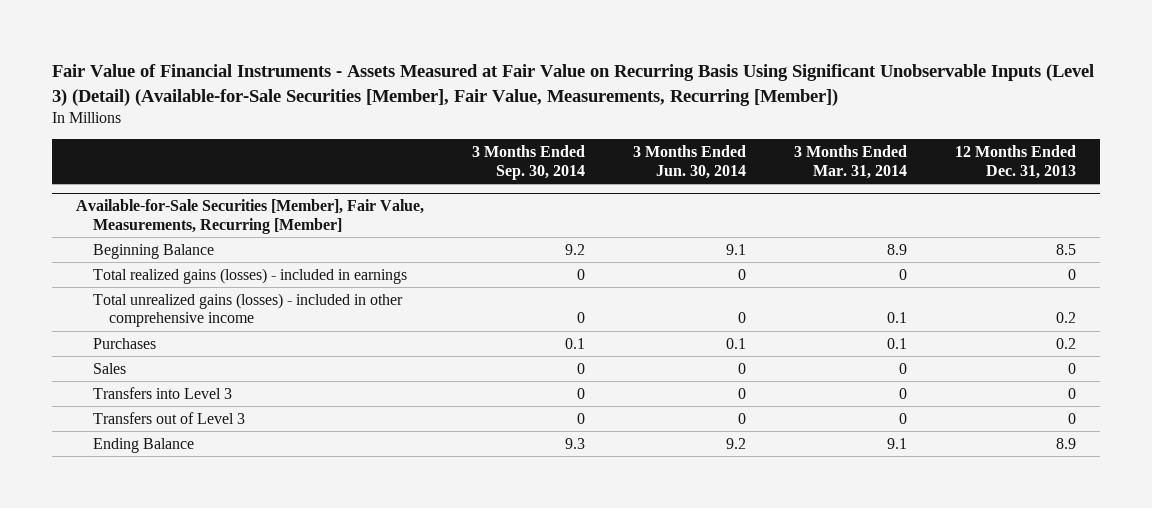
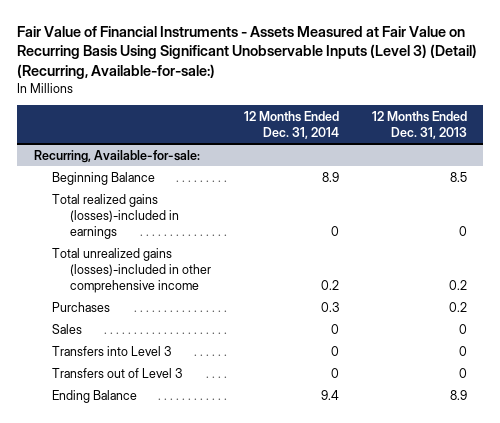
- Fair Value of Financial Instruments - Assets Measured at Fair Value on Recurring Basis Using Significant Unobservable Inputs (Level 3) (Detail) (Available-for-Sale Securities [Member], Fair Value, Measurements, Recurring [Member])
+ Fair Value of Financial Instruments - Assets Measured at Fair Value on Recurring Basis Using Significant Unobservable Inputs (Level 3) (Detail) (Recurring, Available-for-sale:)
- | 3 Months Ended Sep. 30, 2014 | 3 Months Ended Jun. 30, 2014 | 3 Months Ended Mar. 31, 2014 | 12 Months Ended Dec. 31, 2013
+ | 12 Months Ended Dec. 31, 2014 | 12 Months Ended Dec. 31, 2013
- Available-for-Sale Securities [Member], Fair Value, Measurements, Recurring [Member]
+ Recurring, Available-for-sale:
- Total realized gains (losses) - included in earnings | 0 | 0 | 0 | 0
- Total unrealized gains (losses) - included in other comprehensive income | 0 | 0 | 0.1 | 0.2
+ Total realized gains (losses)-included in earnings | 0 | 0
+ Total unrealized gains (losses)-included in other comprehensive income | 0.2 | 0.2

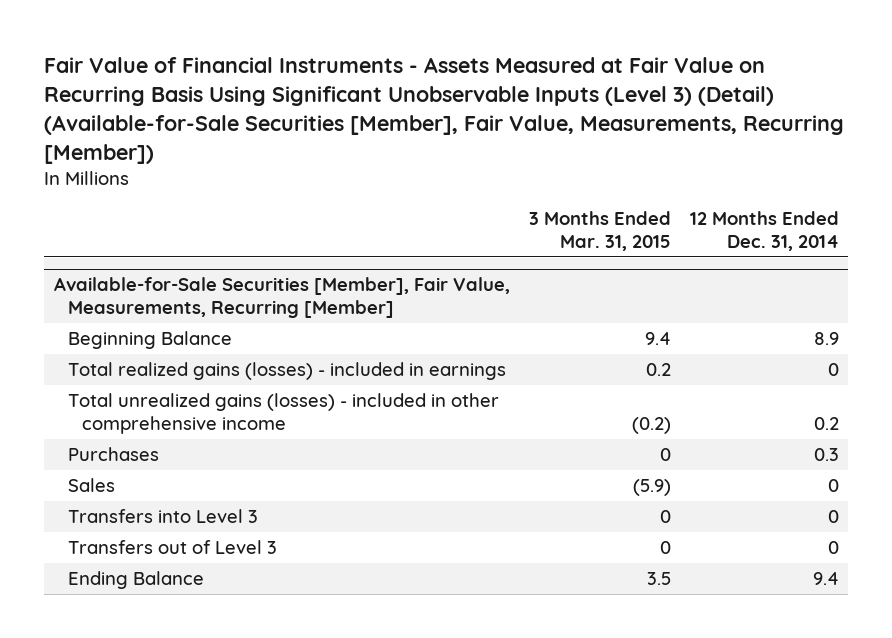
- Fair Value of Financial Instruments - Assets Measured at Fair Value on Recurring Basis Using Significant Unobservable Inputs (Level 3) (Detail) (Recurring, Available-for-sale:)
+ Fair Value of Financial Instruments - Assets Measured at Fair Value on Recurring Basis Using Significant Unobservable Inputs (Level 3) (Detail) (Available-for-Sale Securities [Member], Fair Value, Measurements, Recurring [Member])
- | 12 Months Ended Dec. 31, 2014 | 12 Months Ended Dec. 31, 2013
+ | 3 Months Ended Mar. 31, 2015 | 12 Months Ended Dec. 31, 2014
- Recurring, Available-for-sale:
+ Available-for-Sale Securities [Member], Fair Value, Measurements, Recurring [Member]
- Total realized gains (losses)-included in earnings | 0 | 0
- Total unrealized gains (losses)-included in other comprehensive income | 0.2 | 0.2
+ Total realized gains (losses) - included in earnings | 0.2 | 0
+ Total unrealized gains (losses) - included in other comprehensive income | (0.2) | 0.2

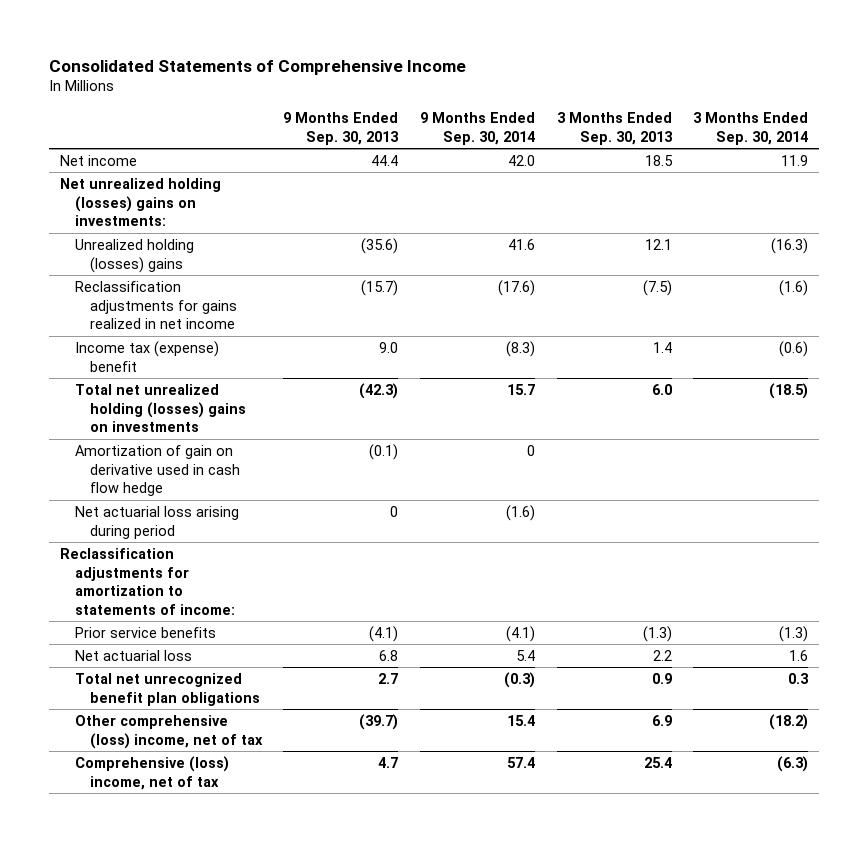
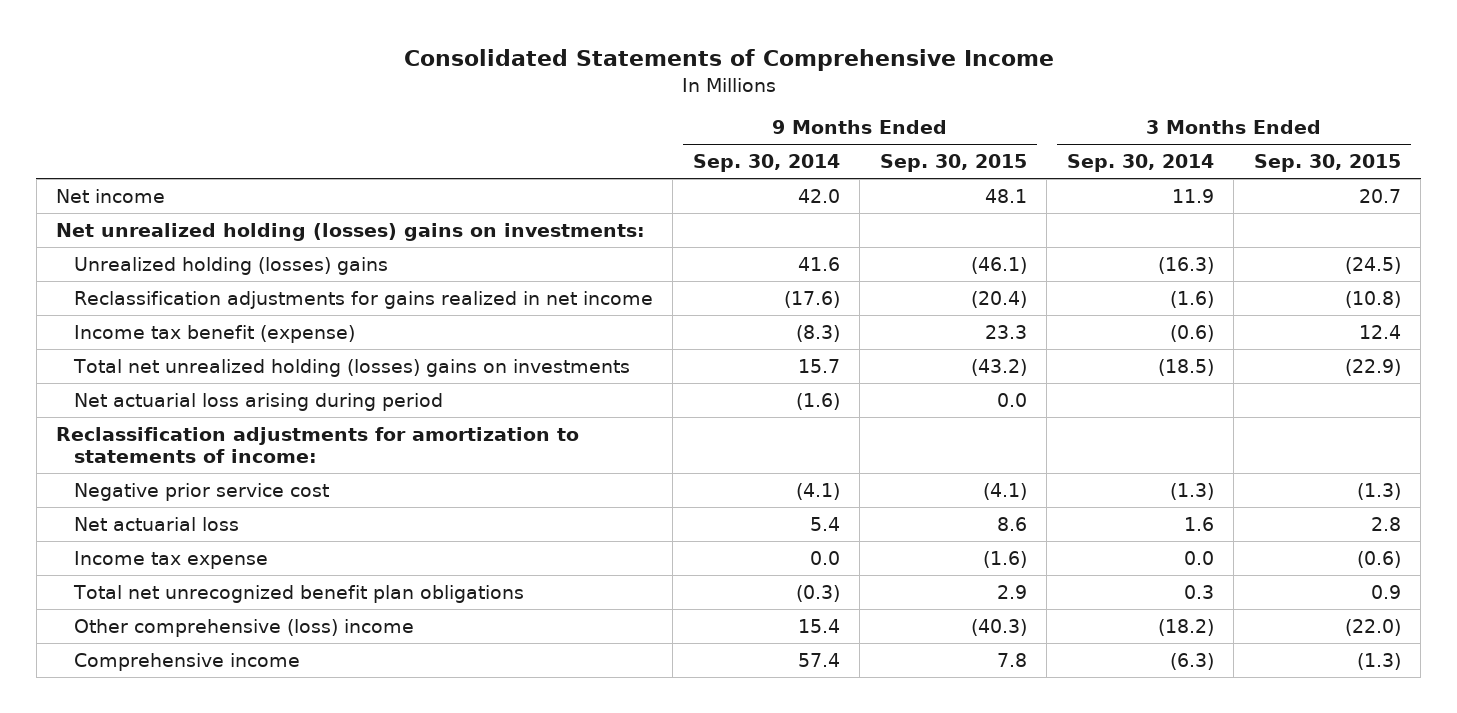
- | 9 Months Ended Sep. 30, 2013 | 9 Months Ended Sep. 30, 2014 | 3 Months Ended Sep. 30, 2013 | 3 Months Ended Sep. 30, 2014
+ | 9 Months Ended Sep. 30, 2014 | 9 Months Ended Sep. 30, 2015 | 3 Months Ended Sep. 30, 2014 | 3 Months Ended Sep. 30, 2015
- Income tax (expense) benefit | 9.0 | (8.3) | 1.4 | (0.6)
+ Income tax benefit (expense) | (8.3) | 23.3 | (0.6) | 12.4
- Amortization of gain on derivative used in cash flow hedge | (0.1) | 0 | |
- Prior service benefits | (4.1) | (4.1) | (1.3) | (1.3)
+ Negative prior service cost | (4.1) | (4.1) | (1.3) | (1.3)
+ Income tax expense | 0.0 | (1.6) | 0.0 | (0.6)
- Other comprehensive (loss) income, net of tax | (39.7) | 15.4 | 6.9 | (18.2)
- Comprehensive (loss) income, net of tax | 4.7 | 57.4 | 25.4 | (6.3)
+ Other comprehensive (loss) income | 15.4 | (40.3) | (18.2) | (22.0)
+ Comprehensive income | 57.4 | 7.8 | (6.3) | (1.3)

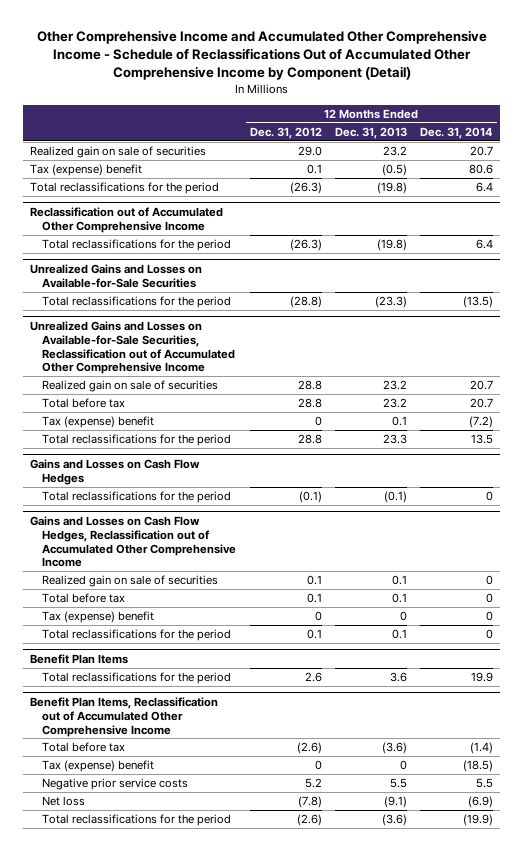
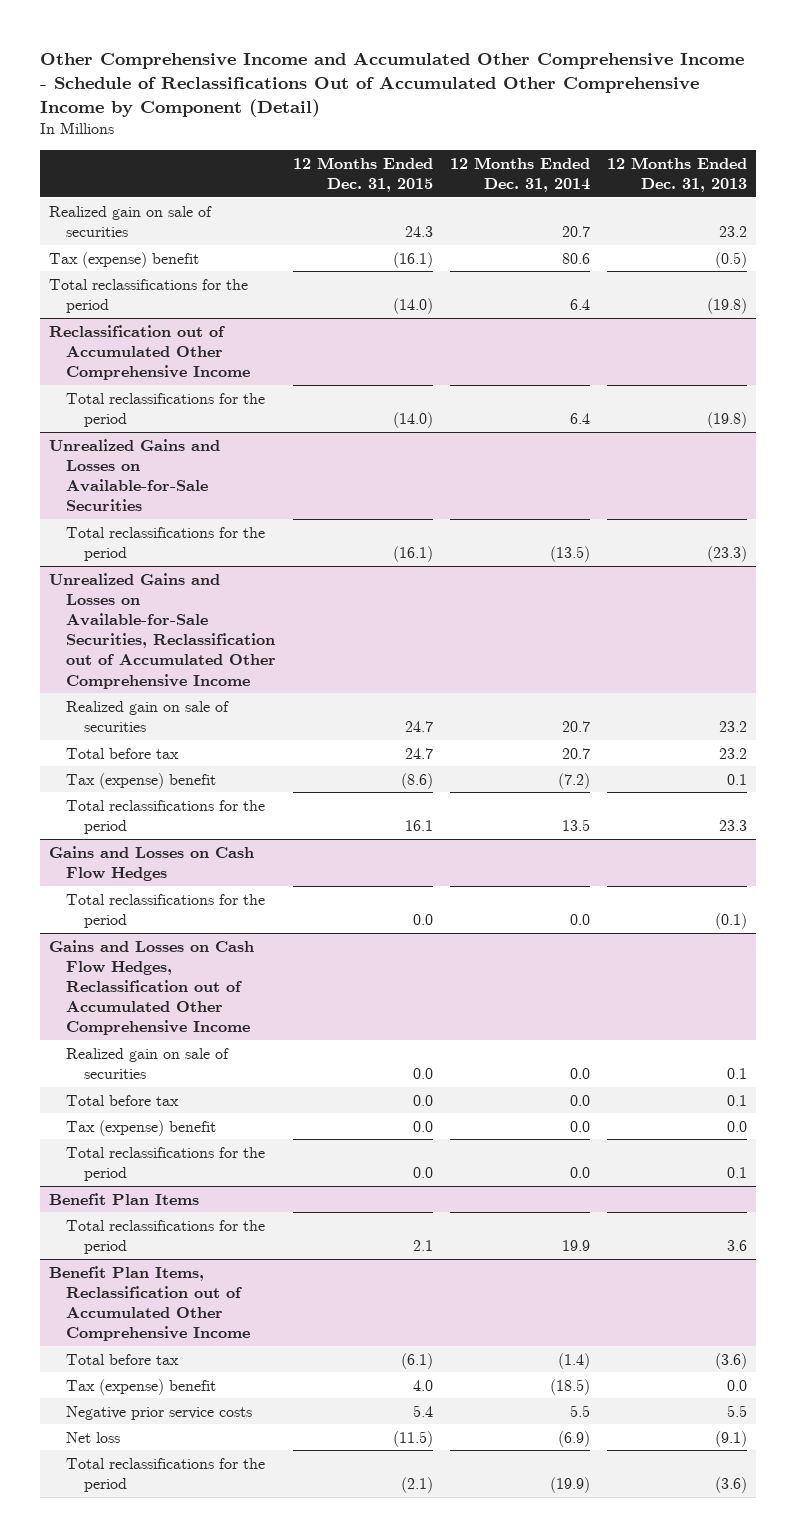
- | 12 Months Ended Dec. 31, 2012 | 12 Months Ended Dec. 31, 2013 | 12 Months Ended Dec. 31, 2014
+ | 12 Months Ended Dec. 31, 2015 | 12 Months Ended Dec. 31, 2014 | 12 Months Ended Dec. 31, 2013
@ Gains and Losses on Cash Flow Hedges
- Total reclassifications for the period | (0.1) | (0.1) | 0
+ Total reclassifications for the period | 0.0 | 0.0 | (0.1)
@ Gains and Losses on Cash Flow Hedges, Reclassification out of Accumulated Other Comprehensive Income
- Realized gain on sale of securities | 0.1 | 0.1 | 0
- Total before tax | 0.1 | 0.1 | 0
- Tax (expense) benefit | 0 | 0 | 0
- Total reclassifications for the period | 0.1 | 0.1 | 0
+ Realized gain on sale of securities | 0.0 | 0.0 | 0.1
+ Total before tax | 0.0 | 0.0 | 0.1
+ Tax (expense) benefit | 0.0 | 0.0 | 0.0
+ Total reclassifications for the period | 0.0 | 0.0 | 0.1
@ Benefit Plan Items, Reclassification out of Accumulated Other Comprehensive Income
- Tax (expense) benefit | 0 | 0 | (18.5)
+ Tax (expense) benefit | 4.0 | (18.5) | 0.0

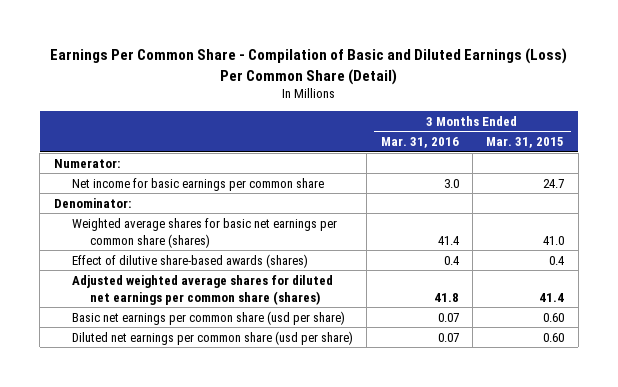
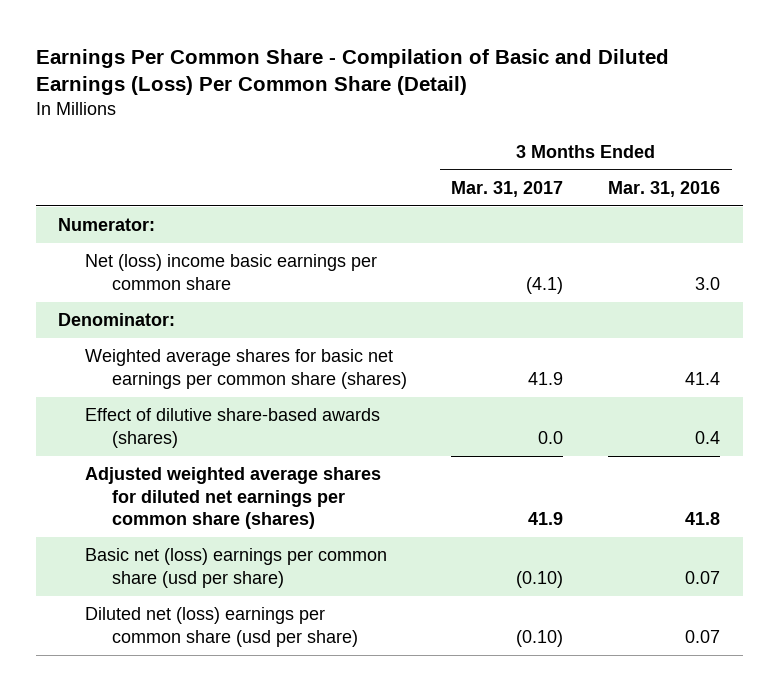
- | 3 Months Ended Mar. 31, 2016 | 3 Months Ended Mar. 31, 2015
+ | 3 Months Ended Mar. 31, 2017 | 3 Months Ended Mar. 31, 2016
- Net income for basic earnings per common share | 3.0 | 24.7
+ Net (loss) income basic earnings per common share | (4.1) | 3.0
- Basic net earnings per common share (usd per share) | 0.07 | 0.60
- Diluted net earnings per common share (usd per share) | 0.07 | 0.60
+ Basic net (loss) earnings per common share (usd per share) | (0.10) | 0.07
+ Diluted net (loss) earnings per common share (usd per share) | (0.10) | 0.07

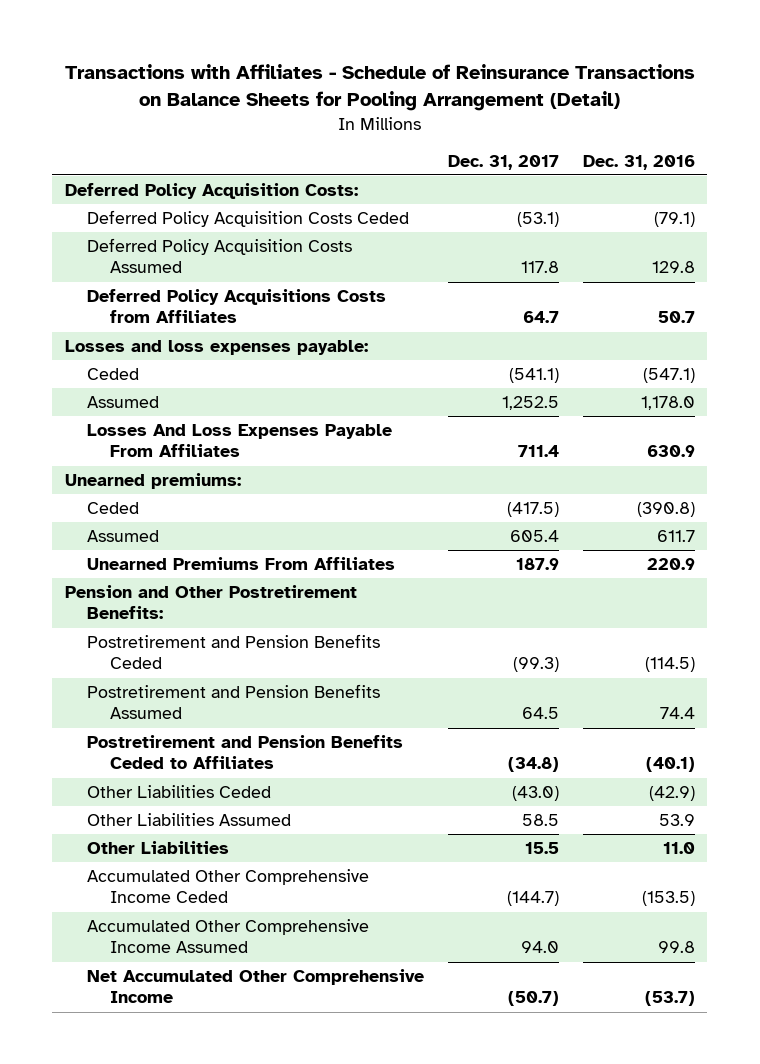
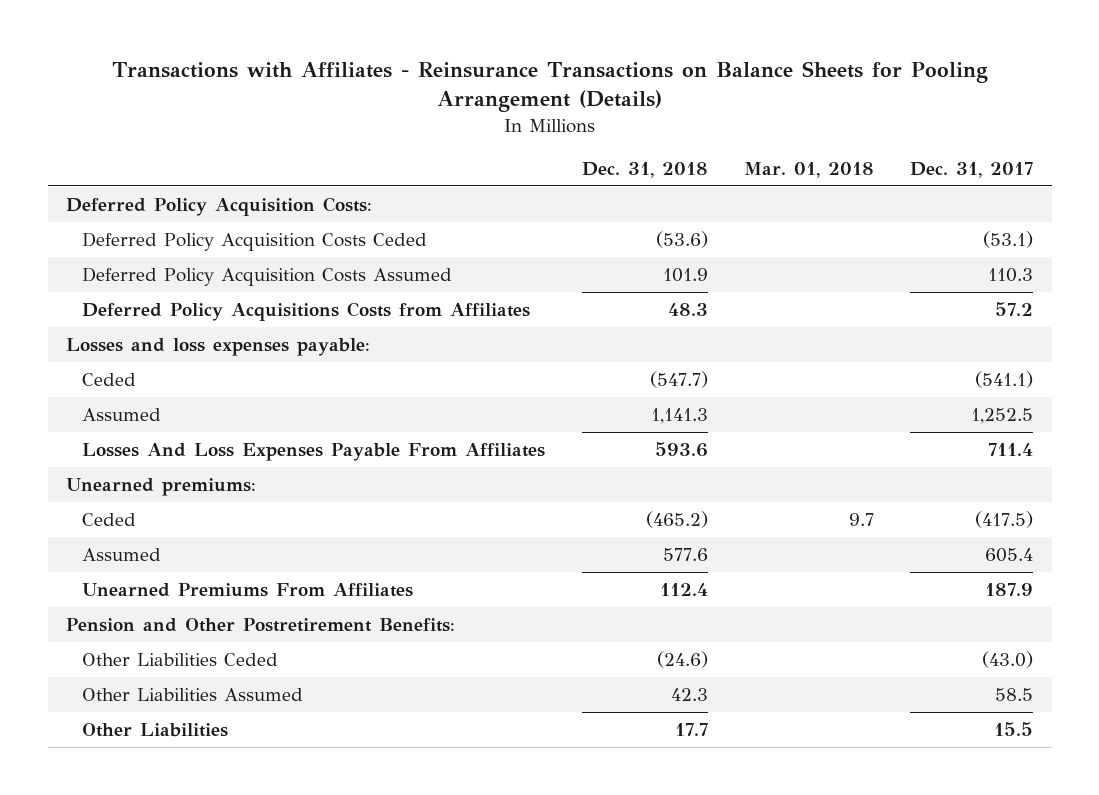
- Transactions with Affiliates - Schedule of Reinsurance Transactions on Balance Sheets for Pooling Arrangement (Detail)
+ Transactions with Affiliates - Reinsurance Transactions on Balance Sheets for Pooling Arrangement (Details)
- | Dec. 31, 2017 | Dec. 31, 2016
+ | Dec. 31, 2018 | Mar. 01, 2018 | Dec. 31, 2017
- Deferred Policy Acquisition Costs Assumed | 117.8 | 129.8
- Deferred Policy Acquisitions Costs from Affiliates | 64.7 | 50.7
+ Deferred Policy Acquisition Costs Assumed | 101.9 | | 110.3
+ Deferred Policy Acquisitions Costs from Affiliates | 48.3 | | 57.2
- Postretirement and Pension Benefits Ceded | (99.3) | (114.5)
- Postretirement and Pension Benefits Assumed | 64.5 | 74.4
- Postretirement and Pension Benefits Ceded to Affiliates | (34.8) | (40.1)
- Accumulated Other Comprehensive Income Ceded | (144.7) | (153.5)
- Accumulated Other Comprehensive Income Assumed | 94.0 | 99.8
- Net Accumulated Other Comprehensive Income | (50.7) | (53.7)

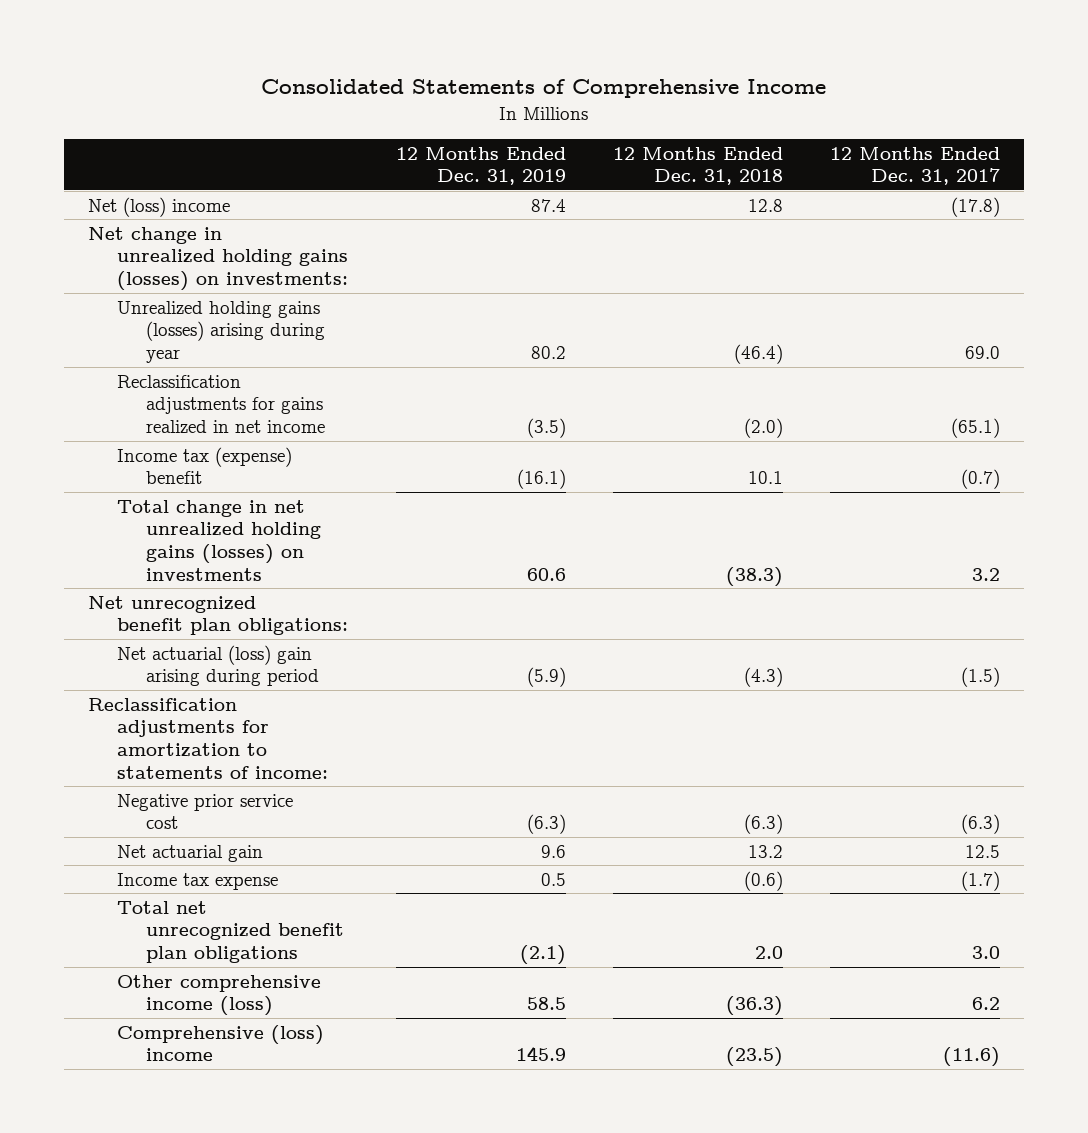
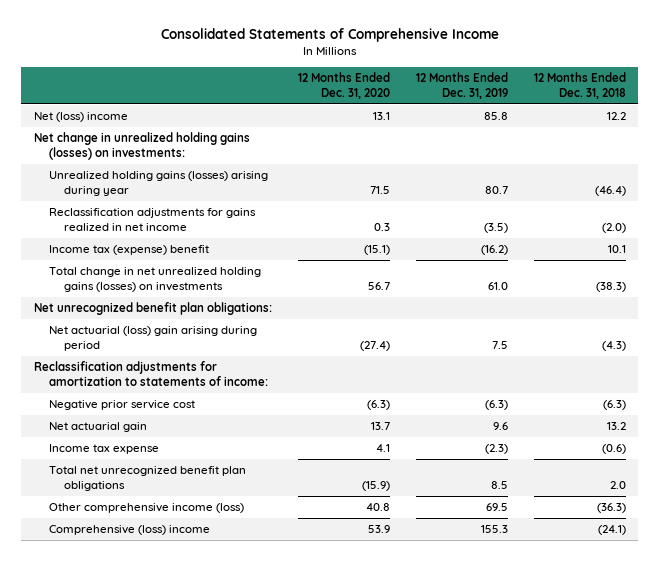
- | 12 Months Ended Dec. 31, 2019 | 12 Months Ended Dec. 31, 2018 | 12 Months Ended Dec. 31, 2017
+ | 12 Months Ended Dec. 31, 2020 | 12 Months Ended Dec. 31, 2019 | 12 Months Ended Dec. 31, 2018
- Net (loss) income | 87.4 | 12.8 | (17.8)
+ Net (loss) income | 13.1 | 85.8 | 12.2
- Unrealized holding gains (losses) arising during year | 80.2 | (46.4) | 69.0
+ Unrealized holding gains (losses) arising during year | 71.5 | 80.7 | (46.4)
- Income tax (expense) benefit | (16.1) | 10.1 | (0.7)
- Total change in net unrealized holding gains (losses) on investments | 60.6 | (38.3) | 3.2
+ Income tax (expense) benefit | (15.1) | (16.2) | 10.1
+ Total change in net unrealized holding gains (losses) on investments | 56.7 | 61.0 | (38.3)
- Net actuarial (loss) gain arising during period | (5.9) | (4.3) | (1.5)
+ Net actuarial (loss) gain arising during period | (27.4) | 7.5 | (4.3)
- Income tax expense | 0.5 | (0.6) | (1.7)
- Total net unrecognized benefit plan obligations | (2.1) | 2.0 | 3.0
- Other comprehensive income (loss) | 58.5 | (36.3) | 6.2
- Comprehensive (loss) income | 145.9 | (23.5) | (11.6)
+ Income tax expense | 4.1 | (2.3) | (0.6)
+ Total net unrecognized benefit plan obligations | (15.9) | 8.5 | 2.0
+ Other comprehensive income (loss) | 40.8 | 69.5 | (36.3)
+ Comprehensive (loss) income | 53.9 | 155.3 | (24.1)

